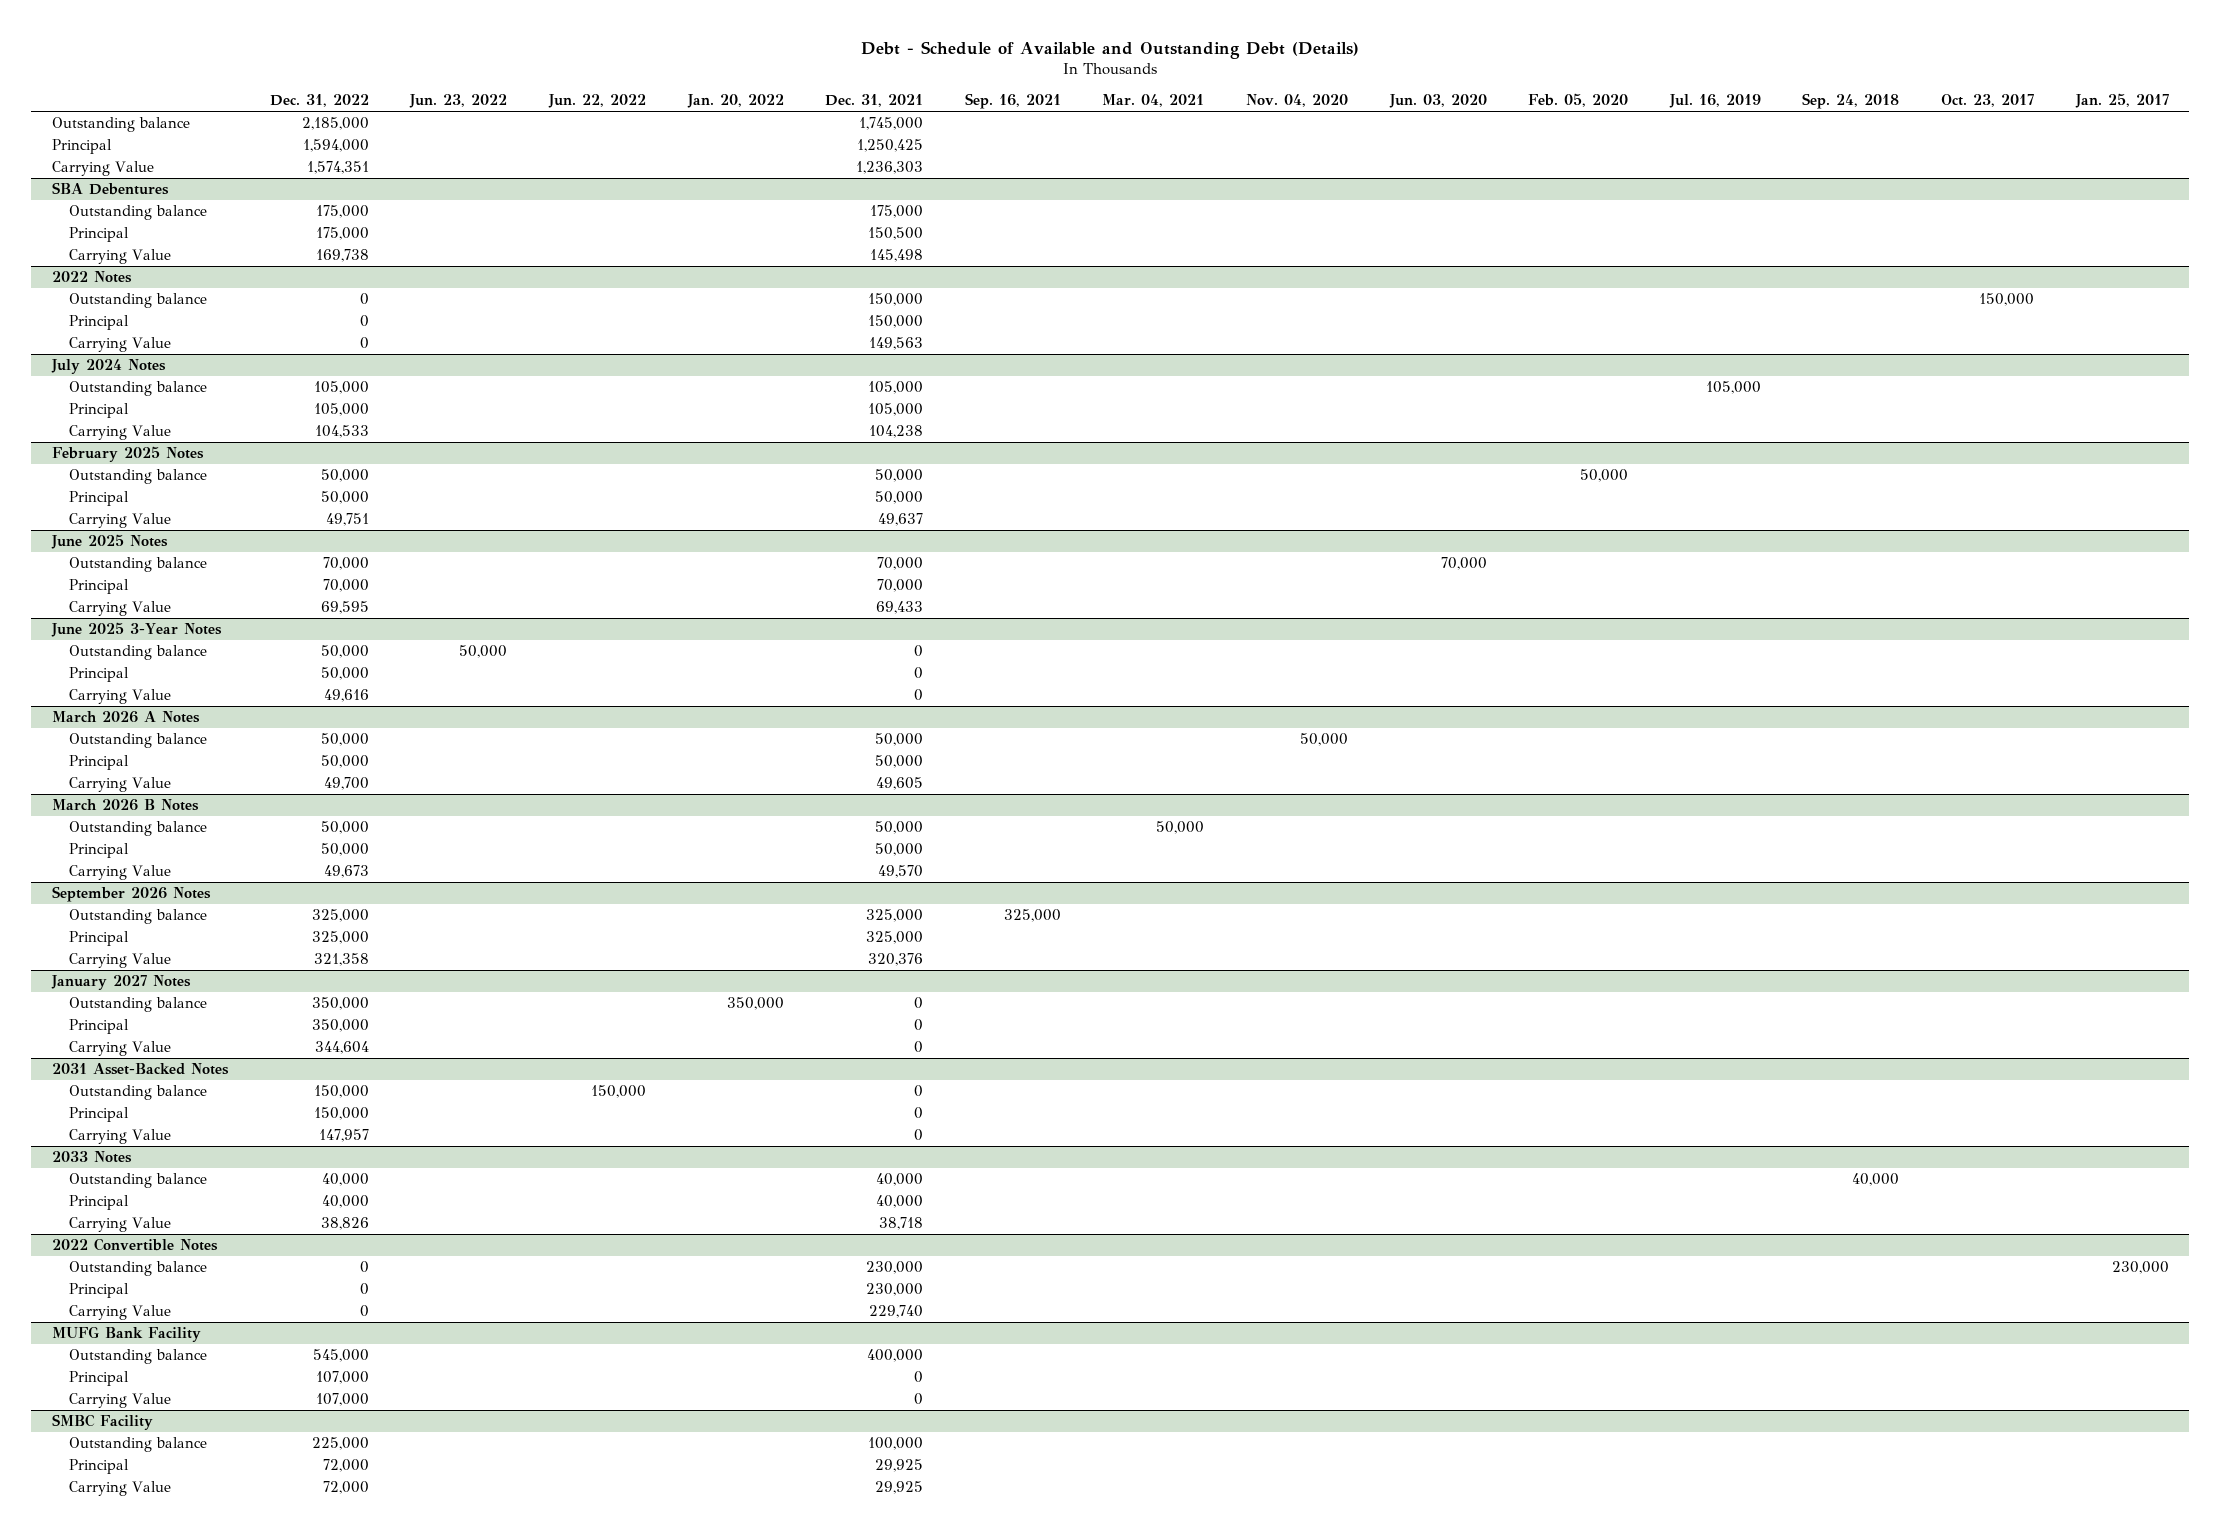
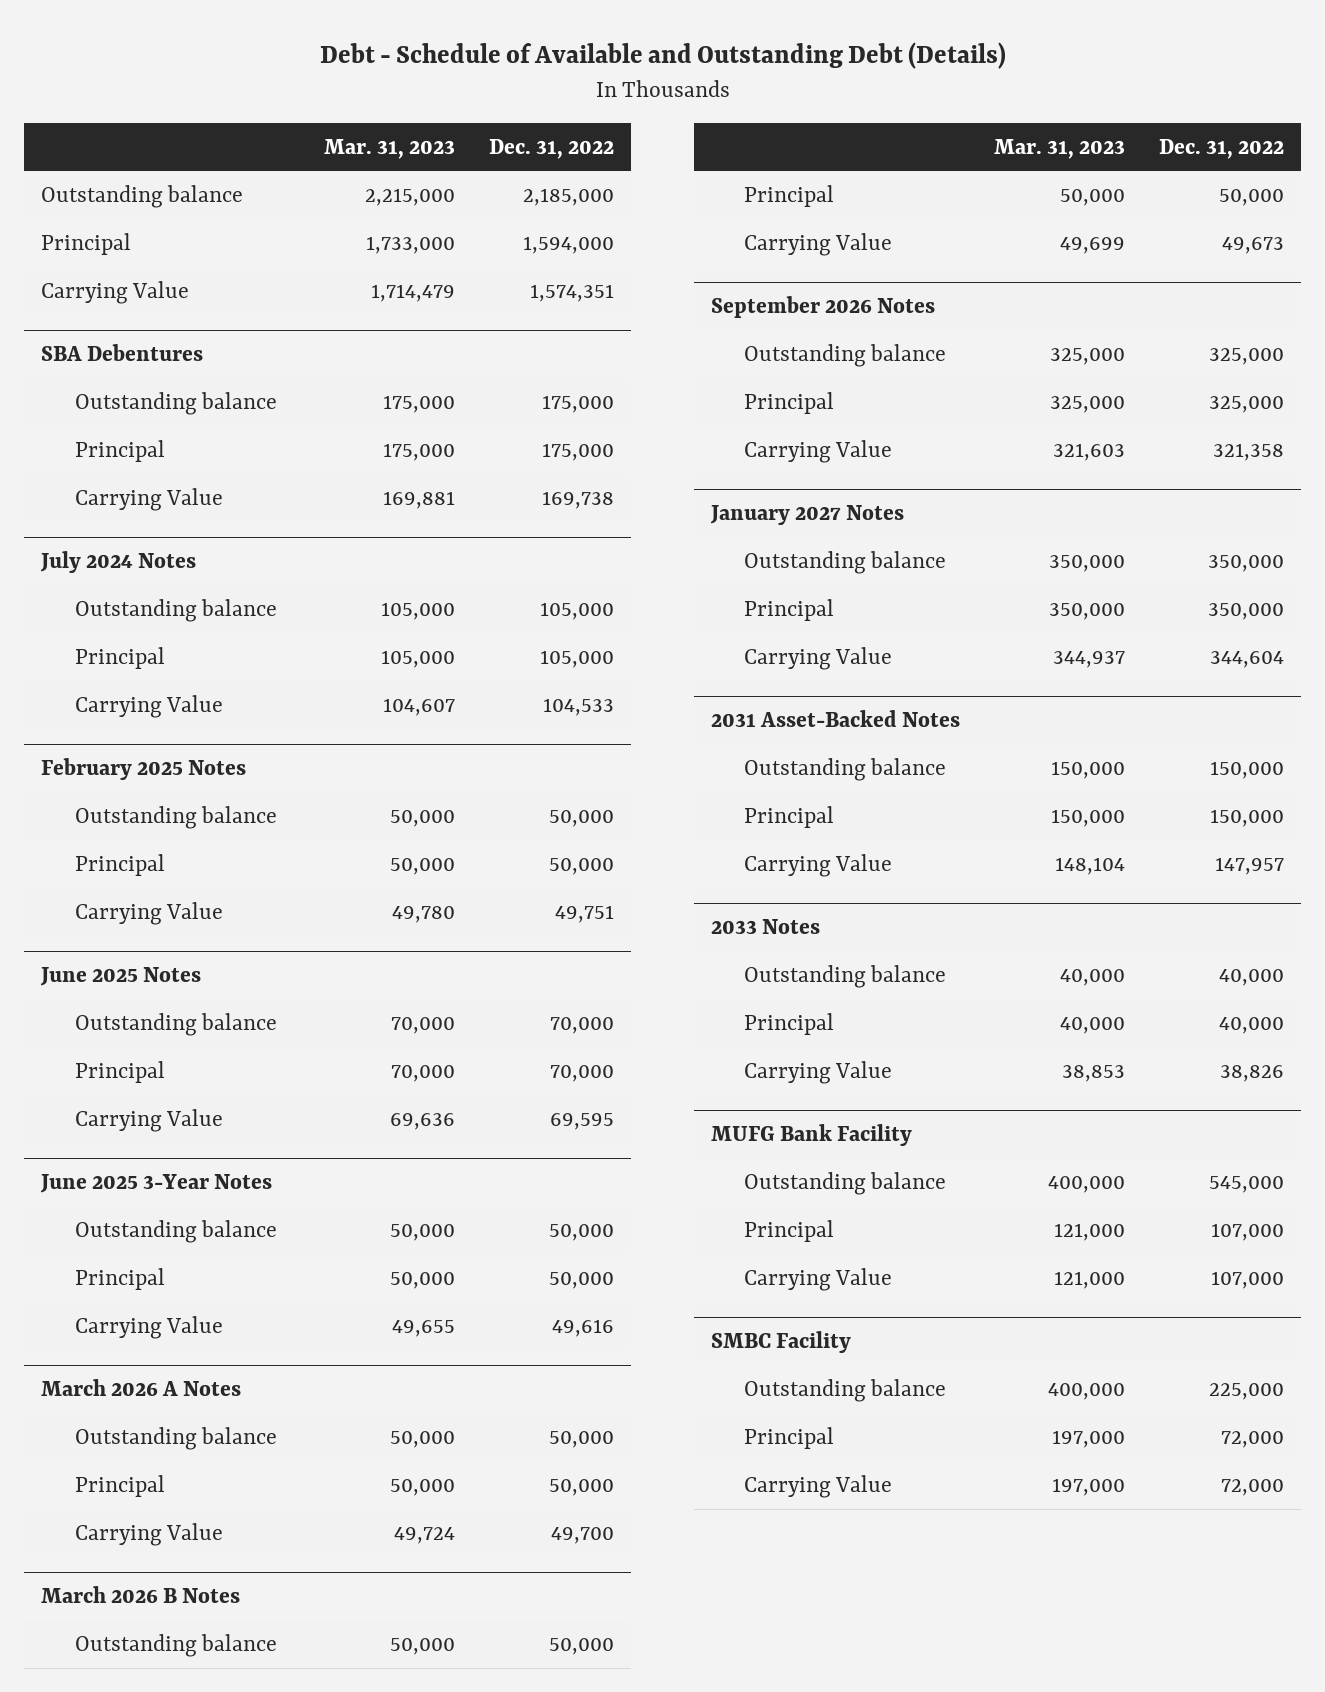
- | Dec. 31, 2022 | Jun. 23, 2022 | Jun. 22, 2022 | Jan. 20, 2022 | Dec. 31, 2021 | Sep. 16, 2021 | Mar. 04, 2021 | Nov. 04, 2020 | Jun. 03, 2020 | Feb. 05, 2020 | Jul. 16, 2019 | Sep. 24, 2018 | Oct. 23, 2017 | Jan. 25, 2017
+ | Mar. 31, 2023 | Dec. 31, 2022
- 2022 Notes
- Outstanding balance | 0 | | | | 150,000 | | | | | | | | 150,000 |
- Principal | 0 | | | | 150,000 | | | | | | | | |
- Carrying Value | 0 | | | | 149,563 | | | | | | | | |
- 2022 Convertible Notes
- Outstanding balance | 0 | | | | 230,000 | | | | | | | | | 230,000
- Principal | 0 | | | | 230,000 | | | | | | | | |
- Carrying Value | 0 | | | | 229,740 | | | | | | | | |

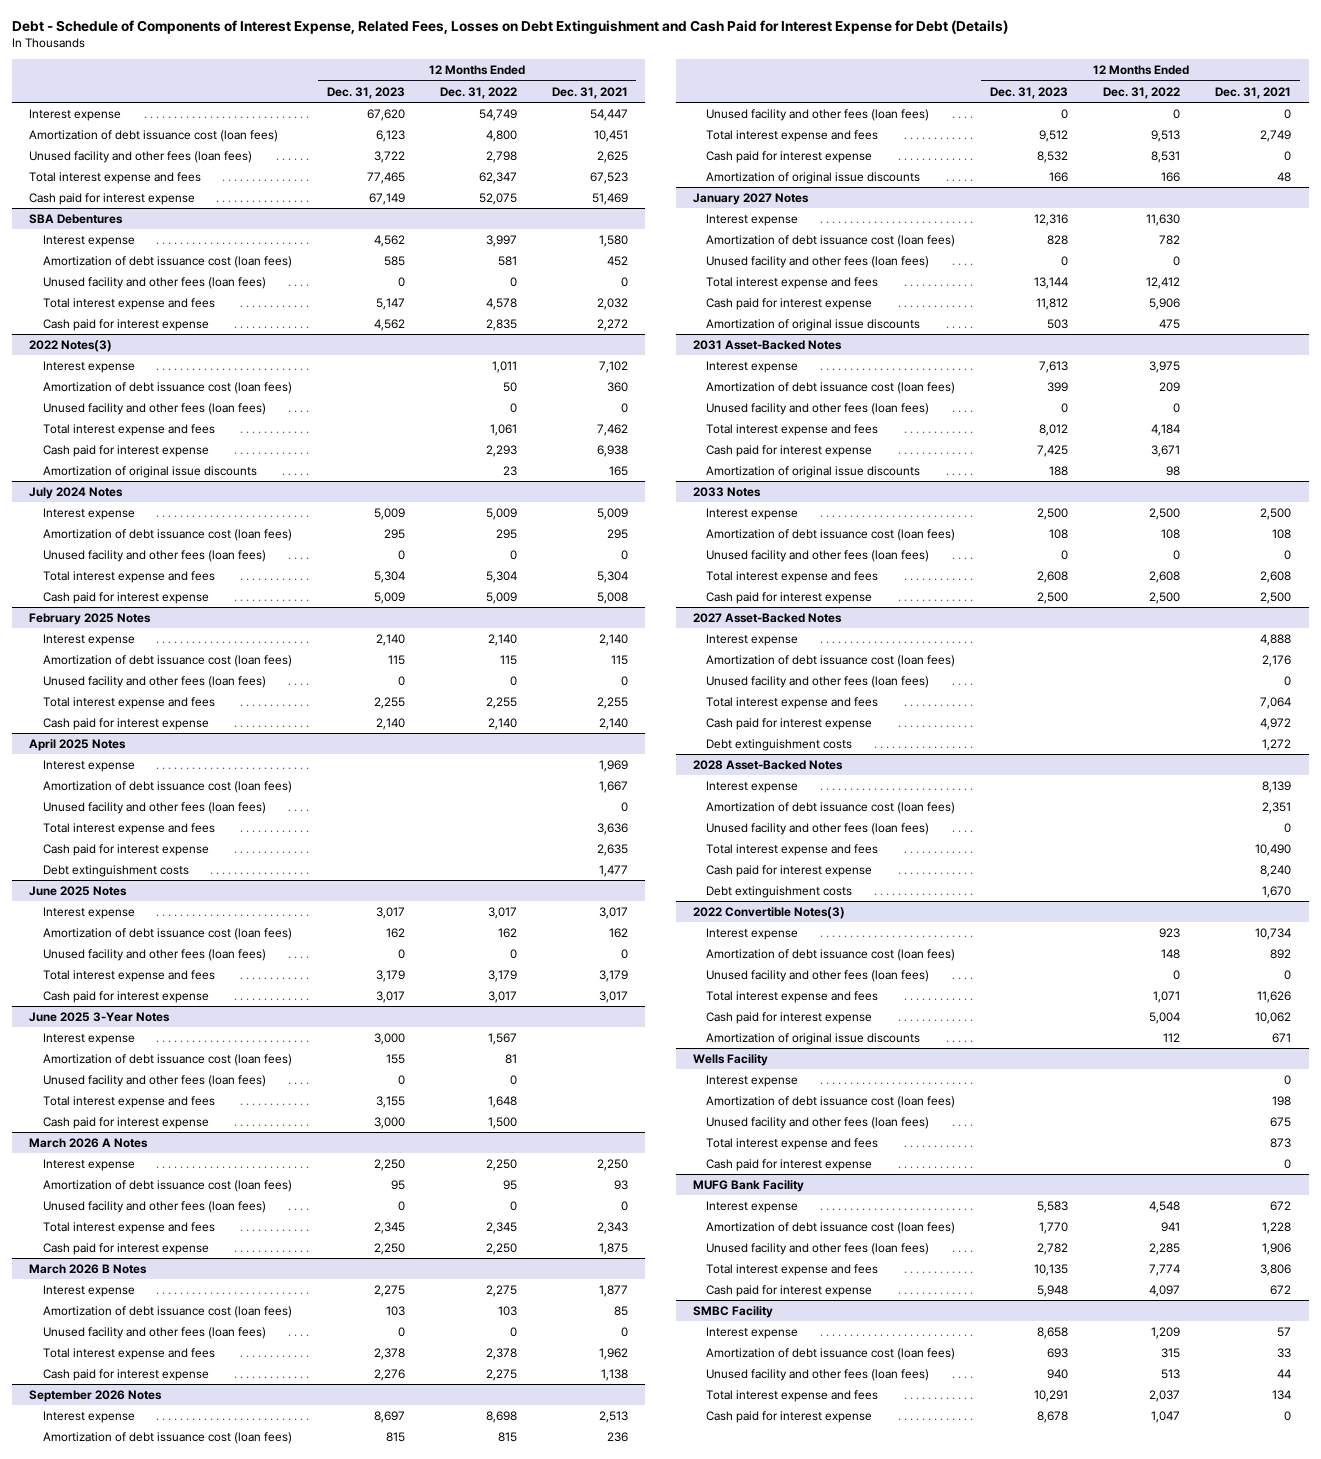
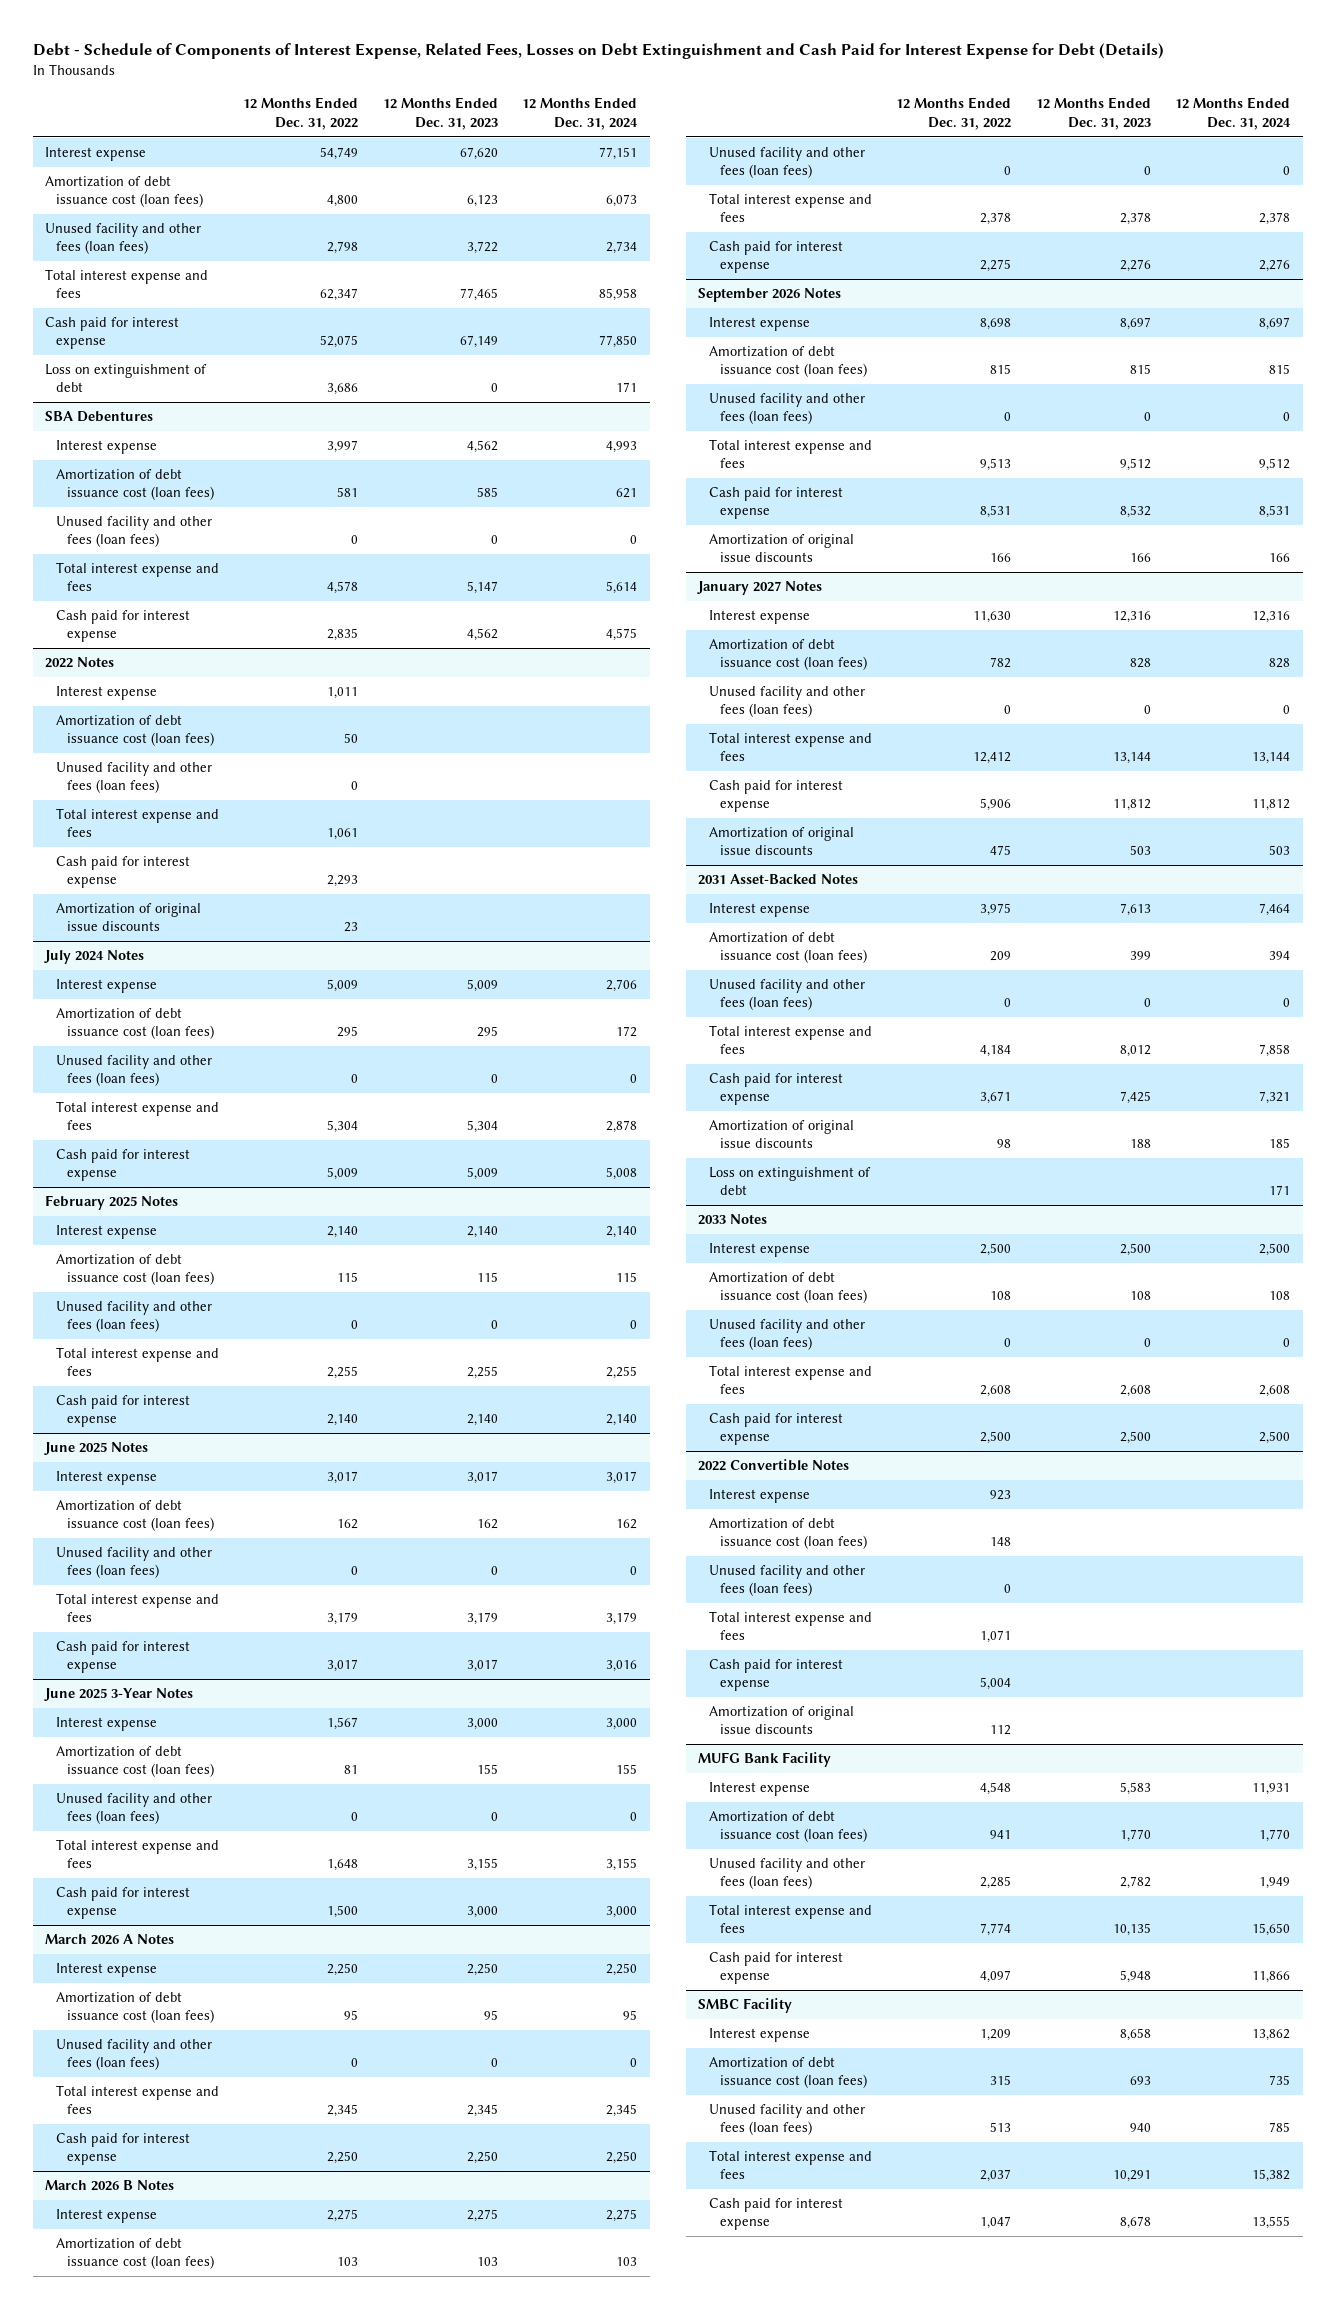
- | 12 Months Ended Dec. 31, 2023 | 12 Months Ended Dec. 31, 2022 | 12 Months Ended Dec. 31, 2021
+ | 12 Months Ended Dec. 31, 2022 | 12 Months Ended Dec. 31, 2023 | 12 Months Ended Dec. 31, 2024
+ Loss on extinguishment of debt | 3,686 | 0 | 171
- 2022 Notes(3)
+ 2022 Notes
- April 2025 Notes
- Interest expense | | | 1,969
- Amortization of debt issuance cost (loan fees) | | | 1,667
- Unused facility and other fees (loan fees) | | | 0
- Total interest expense and fees | | | 3,636
- Cash paid for interest expense | | | 2,635
- Debt extinguishment costs | | | 1,477
@ 2031 Asset-Backed Notes
+ Loss on extinguishment of debt | | | 171
- 2027 Asset-Backed Notes
- Interest expense | | | 4,888
- Amortization of debt issuance cost (loan fees) | | | 2,176
- Unused facility and other fees (loan fees) | | | 0
- Total interest expense and fees | | | 7,064
- Cash paid for interest expense | | | 4,972
- Debt extinguishment costs | | | 1,272
- 2028 Asset-Backed Notes
- Interest expense | | | 8,139
- Amortization of debt issuance cost (loan fees) | | | 2,351
- Unused facility and other fees (loan fees) | | | 0
- Total interest expense and fees | | | 10,490
- Cash paid for interest expense | | | 8,240
- Debt extinguishment costs | | | 1,670
- 2022 Convertible Notes(3)
+ 2022 Convertible Notes
- Wells Facility
- Interest expense | | | 0
- Amortization of debt issuance cost (loan fees) | | | 198
- Unused facility and other fees (loan fees) | | | 675
- Total interest expense and fees | | | 873
- Cash paid for interest expense | | | 0

